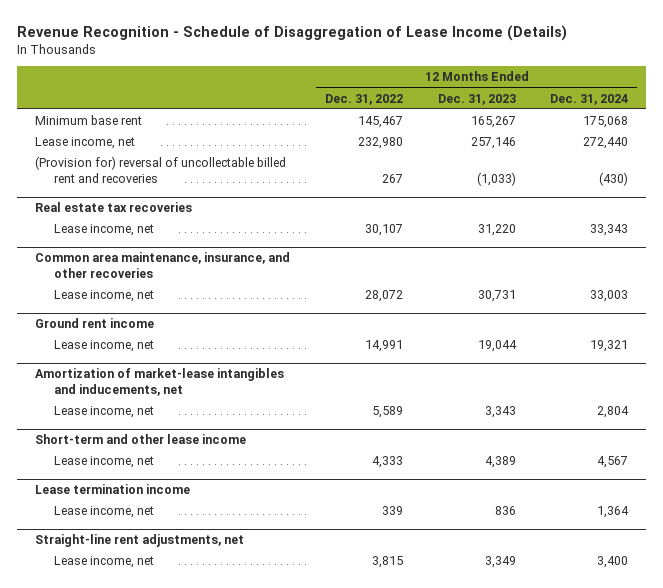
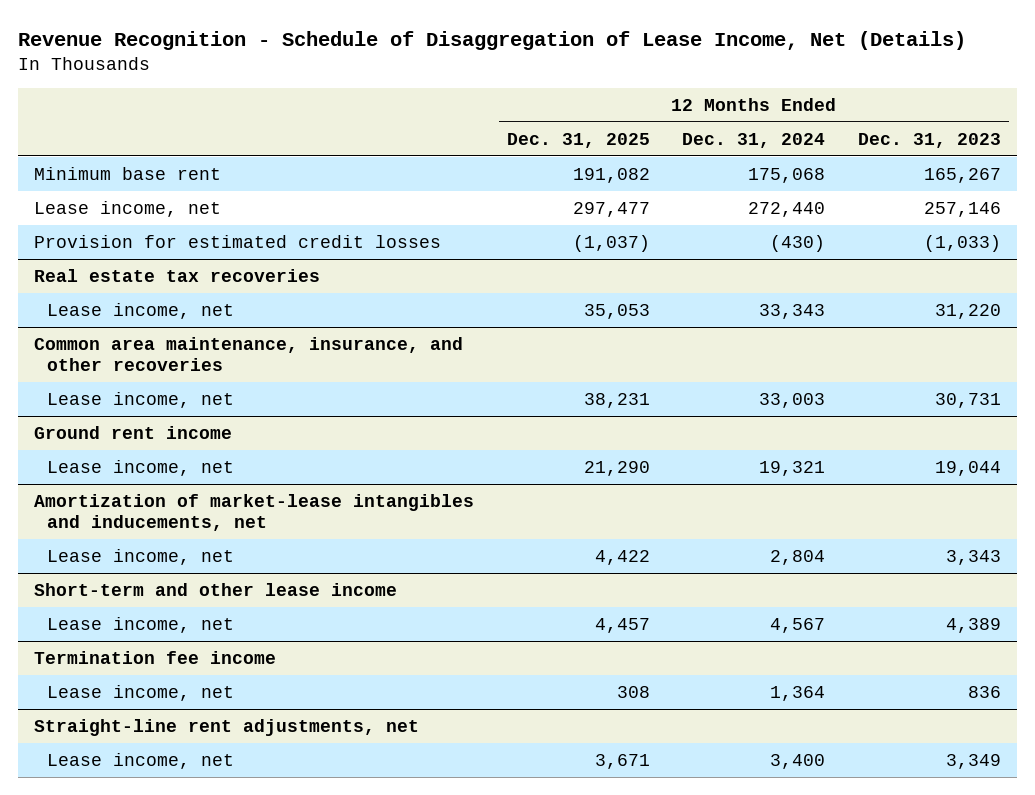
- Revenue Recognition - Schedule of Disaggregation of Lease Income (Details)
+ Revenue Recognition - Schedule of Disaggregation of Lease Income, Net (Details)
- | 12 Months Ended Dec. 31, 2022 | 12 Months Ended Dec. 31, 2023 | 12 Months Ended Dec. 31, 2024
+ | 12 Months Ended Dec. 31, 2025 | 12 Months Ended Dec. 31, 2024 | 12 Months Ended Dec. 31, 2023
- (Provision for) reversal of uncollectable billed rent and recoveries | 267 | (1,033) | (430)
+ Provision for estimated credit losses | (1,037) | (430) | (1,033)
- Lease termination income
+ Termination fee income

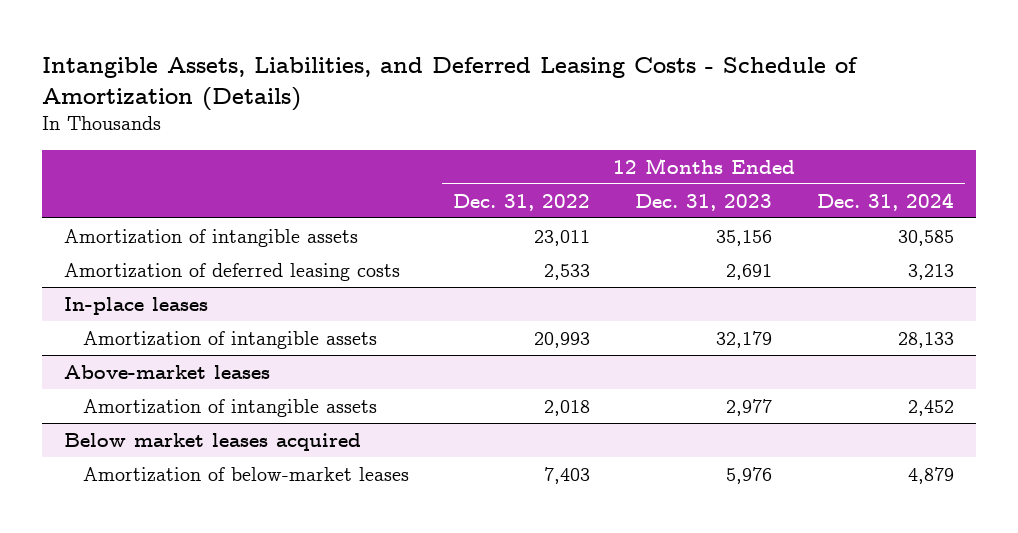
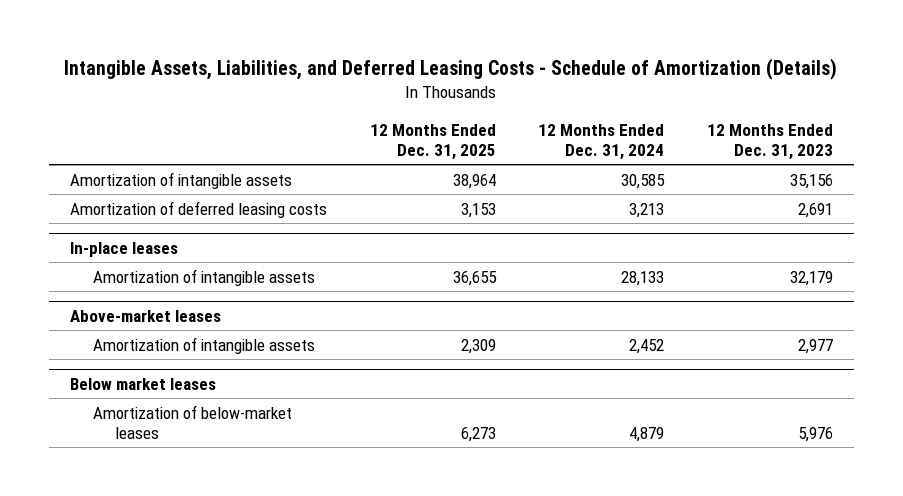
- | 12 Months Ended Dec. 31, 2022 | 12 Months Ended Dec. 31, 2023 | 12 Months Ended Dec. 31, 2024
+ | 12 Months Ended Dec. 31, 2025 | 12 Months Ended Dec. 31, 2024 | 12 Months Ended Dec. 31, 2023
- Below market leases acquired
+ Below market leases

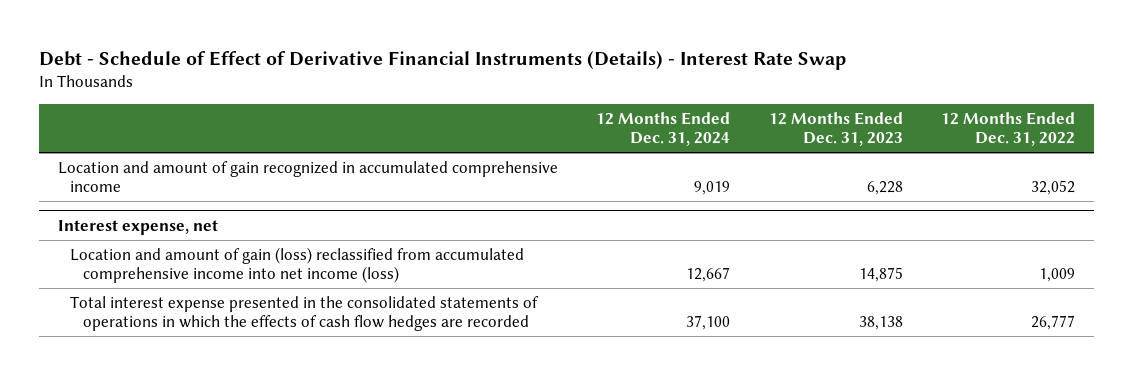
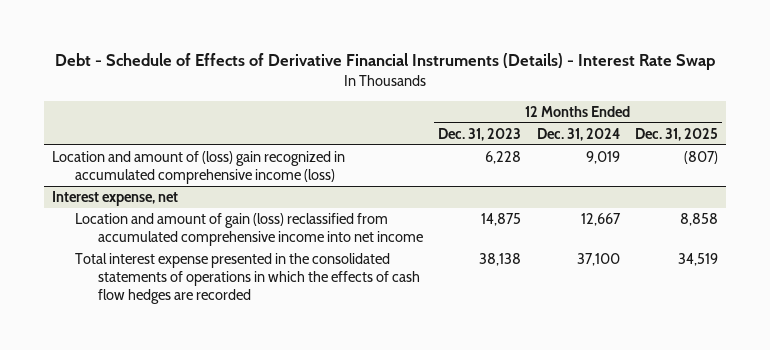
- Debt - Schedule of Effect of Derivative Financial Instruments (Details) - Interest Rate Swap
+ Debt - Schedule of Effects of Derivative Financial Instruments (Details) - Interest Rate Swap
- | 12 Months Ended Dec. 31, 2024 | 12 Months Ended Dec. 31, 2023 | 12 Months Ended Dec. 31, 2022
+ | 12 Months Ended Dec. 31, 2023 | 12 Months Ended Dec. 31, 2024 | 12 Months Ended Dec. 31, 2025
- Location and amount of gain recognized in accumulated comprehensive income | 9,019 | 6,228 | 32,052
+ Location and amount of (loss) gain recognized in accumulated comprehensive income (loss) | 6,228 | 9,019 | (807)
@ Interest expense, net
- Location and amount of gain (loss) reclassified from accumulated comprehensive income into net income (loss) | 12,667 | 14,875 | 1,009
+ Location and amount of gain (loss) reclassified from accumulated comprehensive income into net income | 14,875 | 12,667 | 8,858

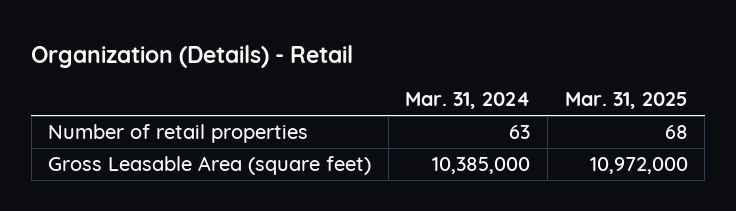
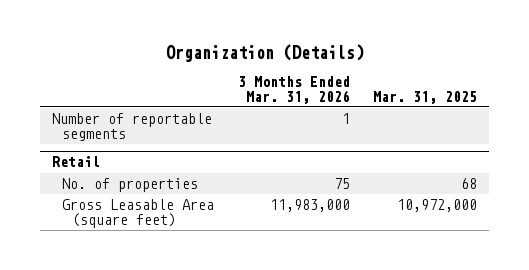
- Organization (Details) - Retail
+ Organization (Details)
- | Mar. 31, 2024 | Mar. 31, 2025
+ | 3 Months Ended Mar. 31, 2026 | Mar. 31, 2025
- Number of retail properties | 63 | 68
+ Number of reportable segments | 1 |
+ Retail
+ No. of properties | 75 | 68

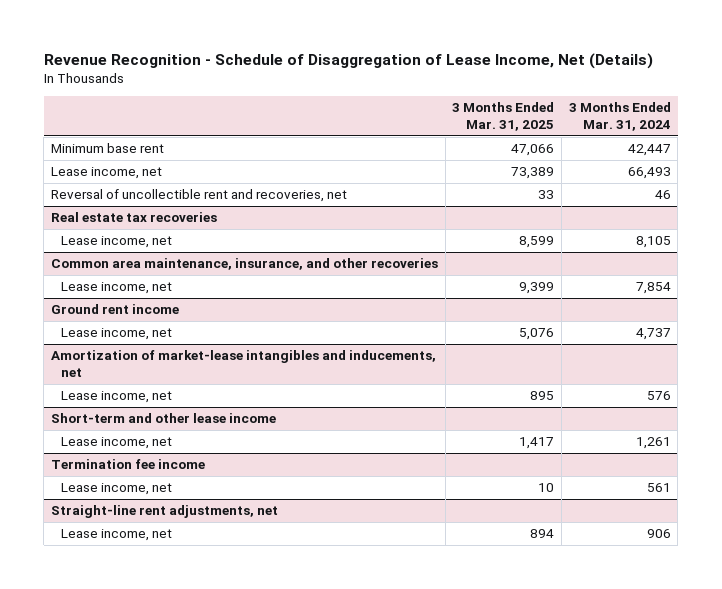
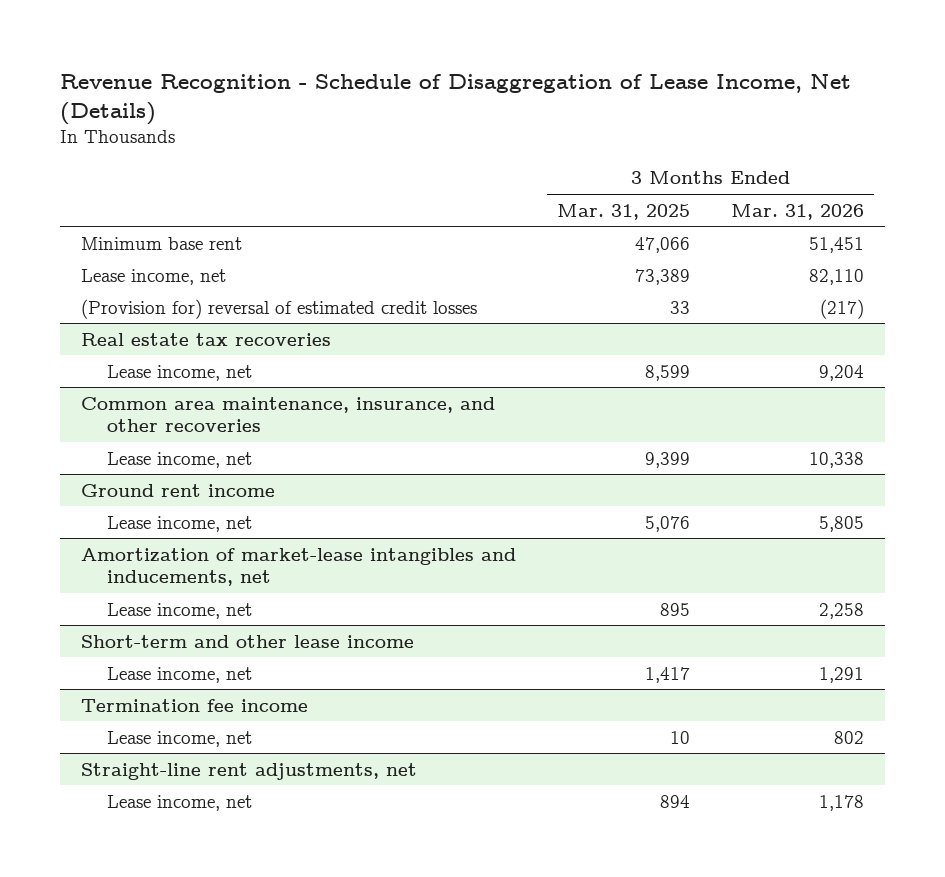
- | 3 Months Ended Mar. 31, 2025 | 3 Months Ended Mar. 31, 2024
+ | 3 Months Ended Mar. 31, 2025 | 3 Months Ended Mar. 31, 2026
- Reversal of uncollectible rent and recoveries, net | 33 | 46
+ (Provision for) reversal of estimated credit losses | 33 | (217)

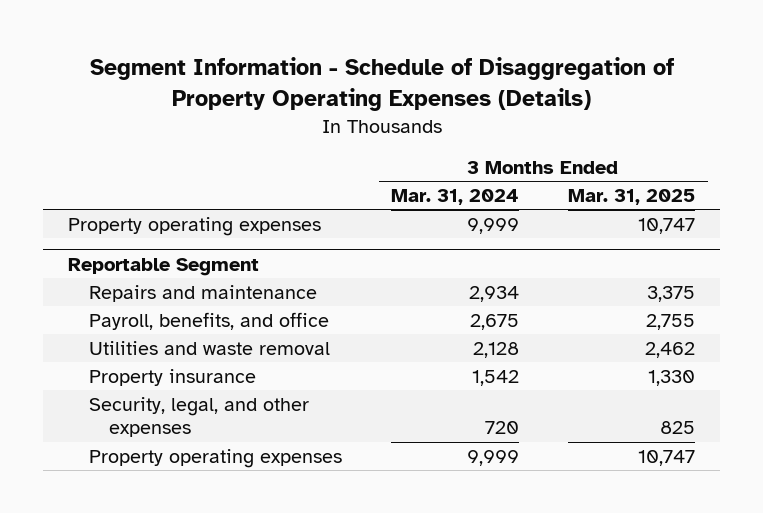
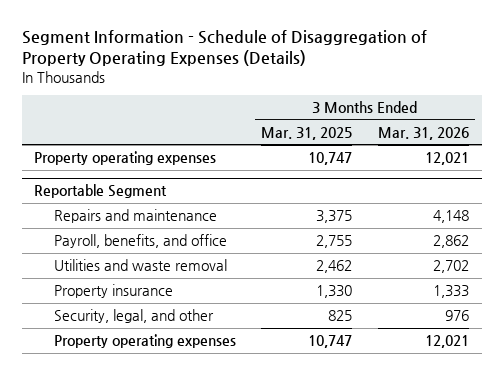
- | 3 Months Ended Mar. 31, 2024 | 3 Months Ended Mar. 31, 2025
+ | 3 Months Ended Mar. 31, 2025 | 3 Months Ended Mar. 31, 2026
@ Reportable Segment
- Security, legal, and other expenses | 720 | 825
+ Security, legal, and other | 825 | 976

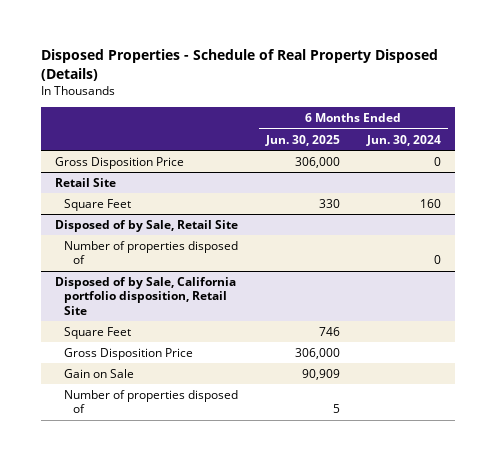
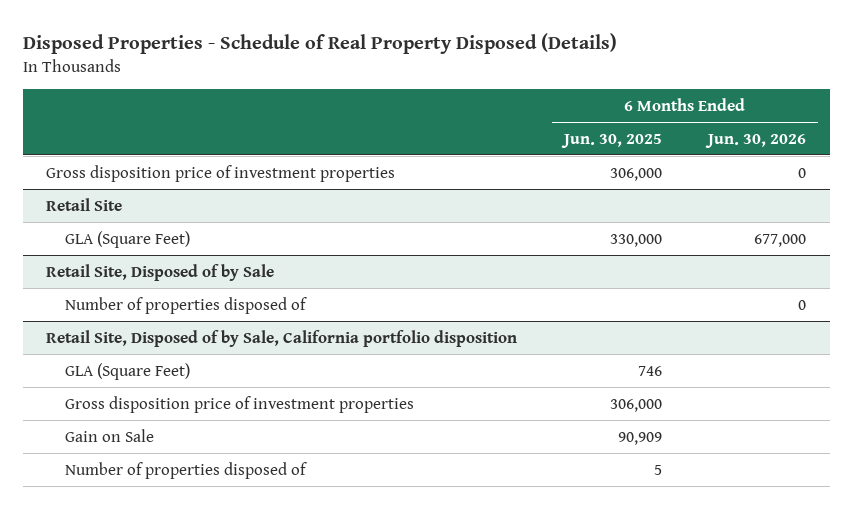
- | 6 Months Ended Jun. 30, 2025 | 6 Months Ended Jun. 30, 2024
+ | 6 Months Ended Jun. 30, 2025 | 6 Months Ended Jun. 30, 2026
- Gross Disposition Price | 306,000 | 0
+ Gross disposition price of investment properties | 306,000 | 0
@ Retail Site
- Square Feet | 330 | 160
- Disposed of by Sale, Retail Site
@ Retail Site
+ GLA (Square Feet) | 330,000 | 677,000
+ Retail Site, Disposed of by Sale
- Disposed of by Sale, California portfolio disposition, Retail Site
- Square Feet | 746 |
- Gross Disposition Price | 306,000 |
+ Retail Site, Disposed of by Sale, California portfolio disposition
+ GLA (Square Feet) | 746 |
+ Gross disposition price of investment properties | 306,000 |

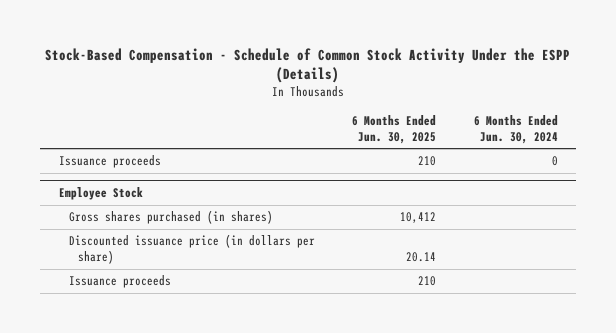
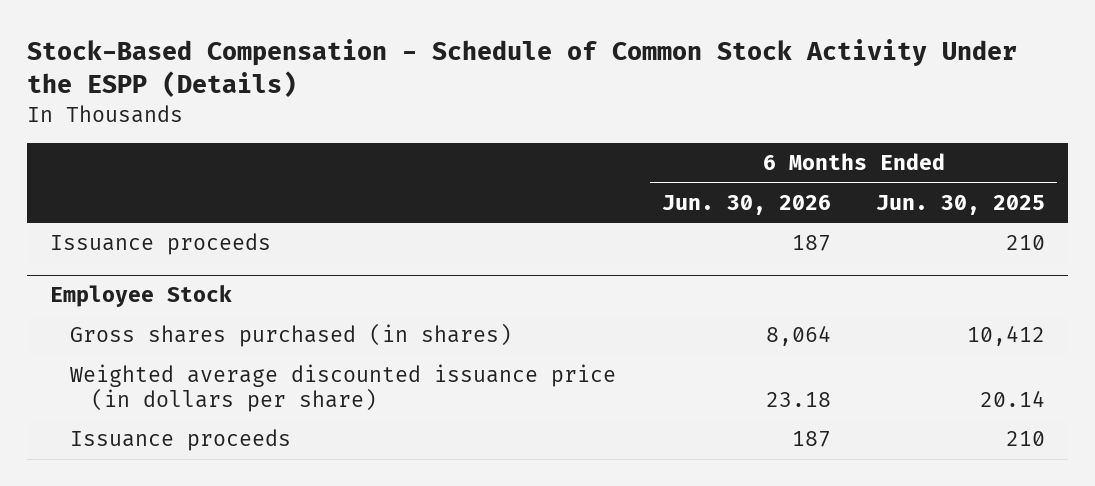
- | 6 Months Ended Jun. 30, 2025 | 6 Months Ended Jun. 30, 2024
+ | 6 Months Ended Jun. 30, 2026 | 6 Months Ended Jun. 30, 2025
@ Employee Stock
- Discounted issuance price (in dollars per share) | 20.14 |
+ Weighted average discounted issuance price (in dollars per share) | 23.18 | 20.14

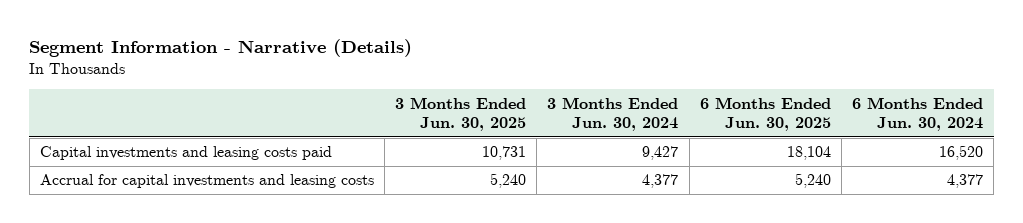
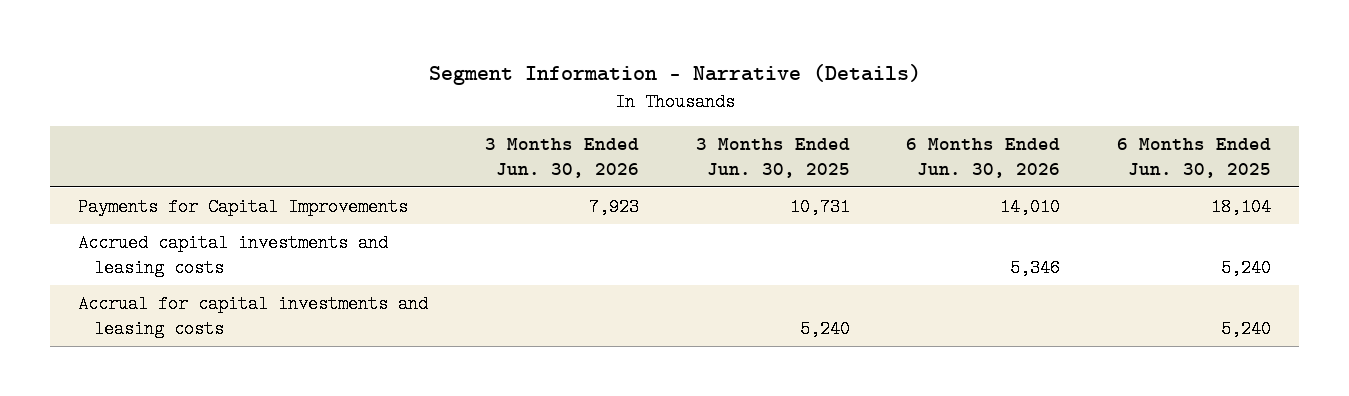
- | 3 Months Ended Jun. 30, 2025 | 3 Months Ended Jun. 30, 2024 | 6 Months Ended Jun. 30, 2025 | 6 Months Ended Jun. 30, 2024
+ | 3 Months Ended Jun. 30, 2026 | 3 Months Ended Jun. 30, 2025 | 6 Months Ended Jun. 30, 2026 | 6 Months Ended Jun. 30, 2025
- Capital investments and leasing costs paid | 10,731 | 9,427 | 18,104 | 16,520
+ Payments for Capital Improvements | 7,923 | 10,731 | 14,010 | 18,104
+ Accrued capital investments and leasing costs | | | 5,346 | 5,240

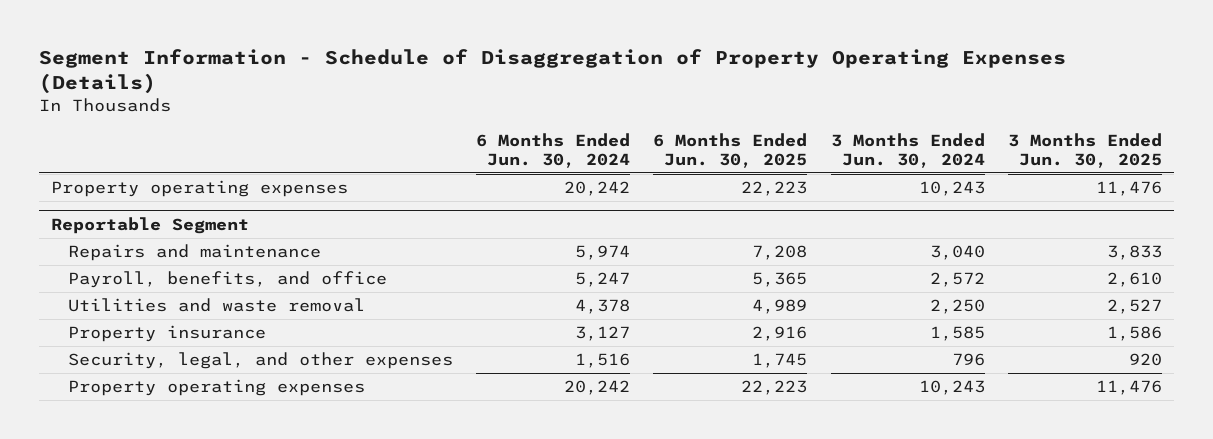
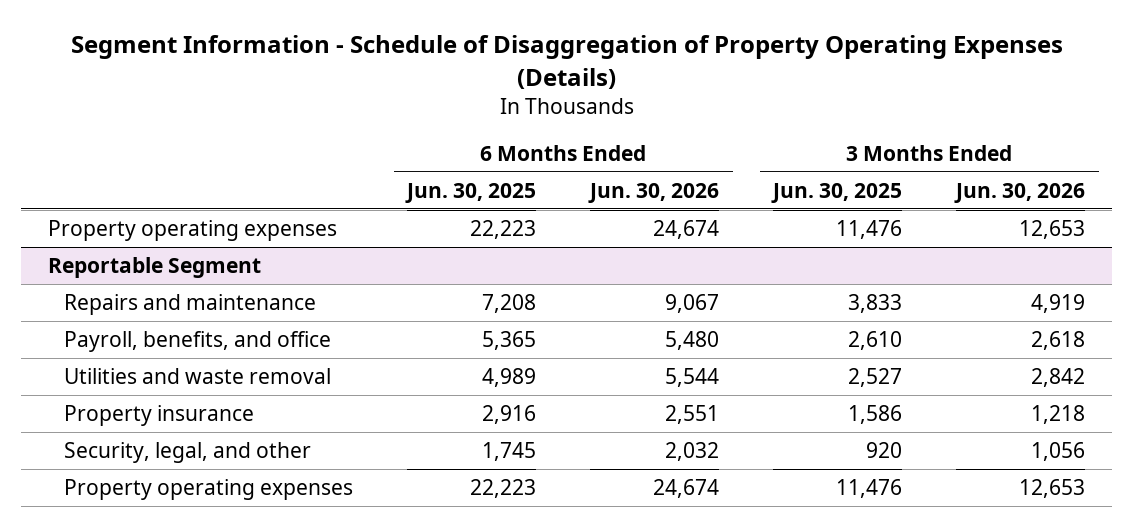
- | 6 Months Ended Jun. 30, 2024 | 6 Months Ended Jun. 30, 2025 | 3 Months Ended Jun. 30, 2024 | 3 Months Ended Jun. 30, 2025
+ | 6 Months Ended Jun. 30, 2025 | 6 Months Ended Jun. 30, 2026 | 3 Months Ended Jun. 30, 2025 | 3 Months Ended Jun. 30, 2026
@ Reportable Segment
- Security, legal, and other expenses | 1,516 | 1,745 | 796 | 920
+ Security, legal, and other | 1,745 | 2,032 | 920 | 1,056

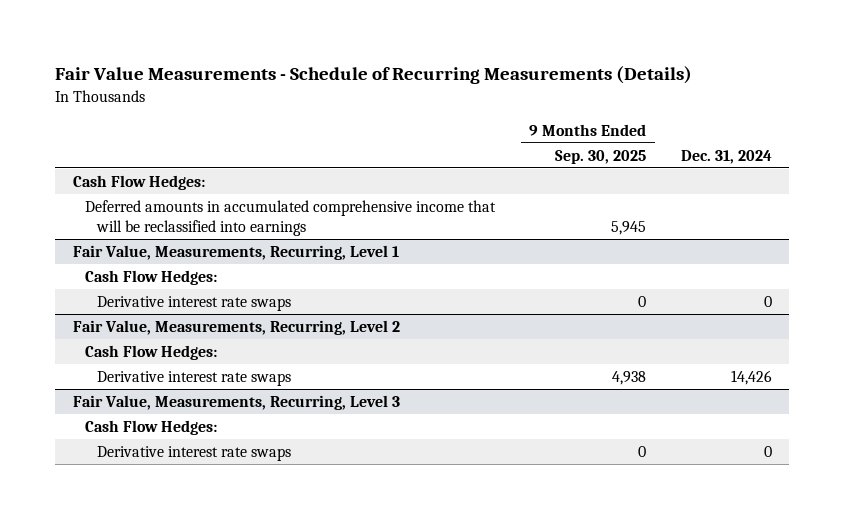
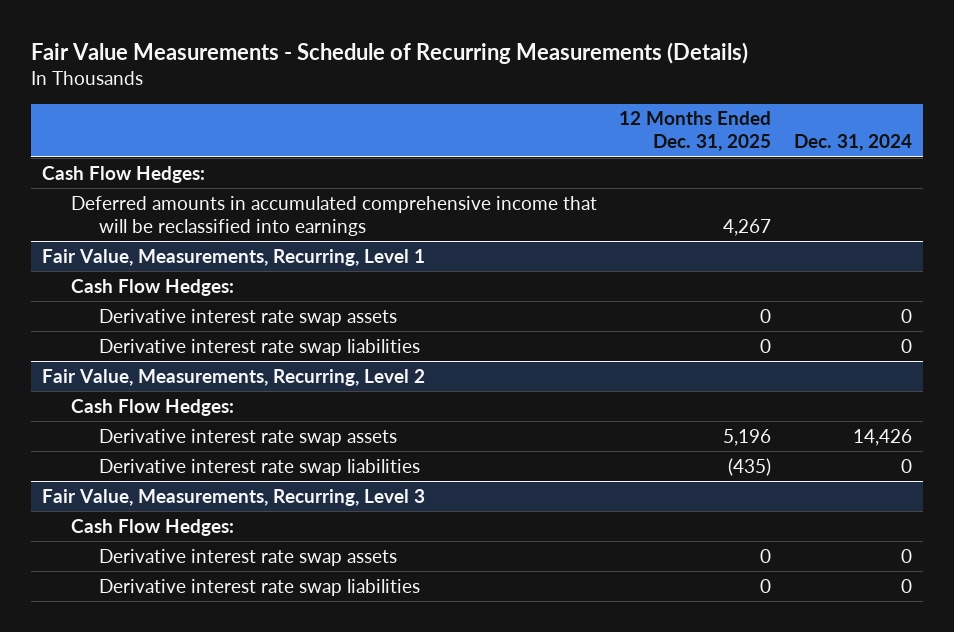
- | 9 Months Ended Sep. 30, 2025 | Dec. 31, 2024
+ | 12 Months Ended Dec. 31, 2025 | Dec. 31, 2024
@ Fair Value, Measurements, Recurring, Level 1
- Derivative interest rate swaps | 0 | 0
+ Derivative interest rate swap assets | 0 | 0
+ Derivative interest rate swap liabilities | 0 | 0
@ Fair Value, Measurements, Recurring, Level 2
- Derivative interest rate swaps | 4,938 | 14,426
+ Derivative interest rate swap assets | 5,196 | 14,426
+ Derivative interest rate swap liabilities | (435) | 0
@ Fair Value, Measurements, Recurring, Level 3
- Derivative interest rate swaps | 0 | 0
+ Derivative interest rate swap assets | 0 | 0
+ Derivative interest rate swap liabilities | 0 | 0

